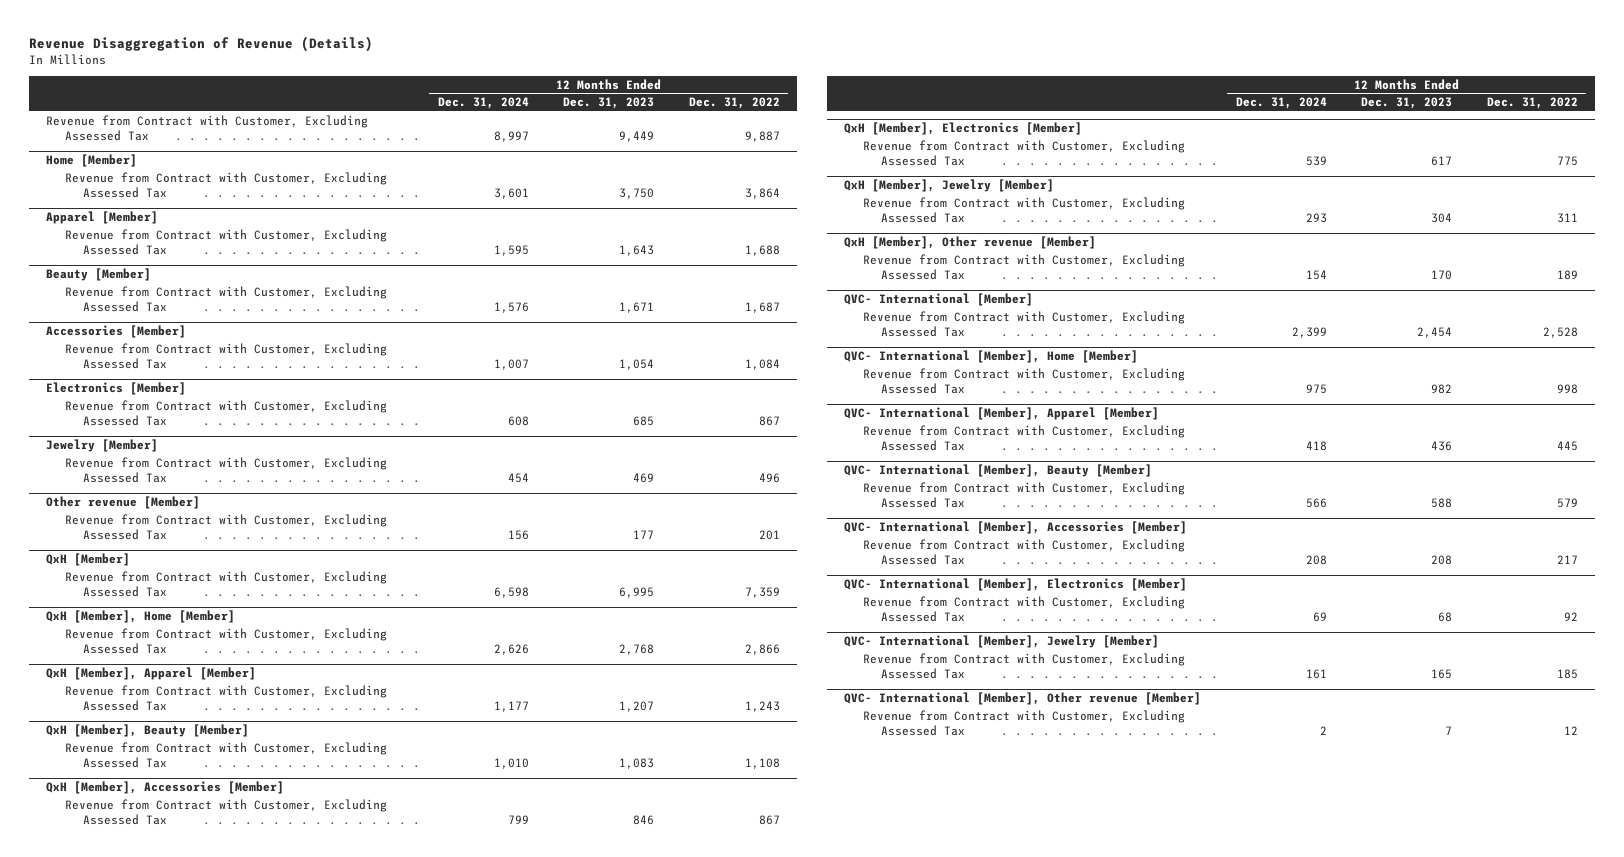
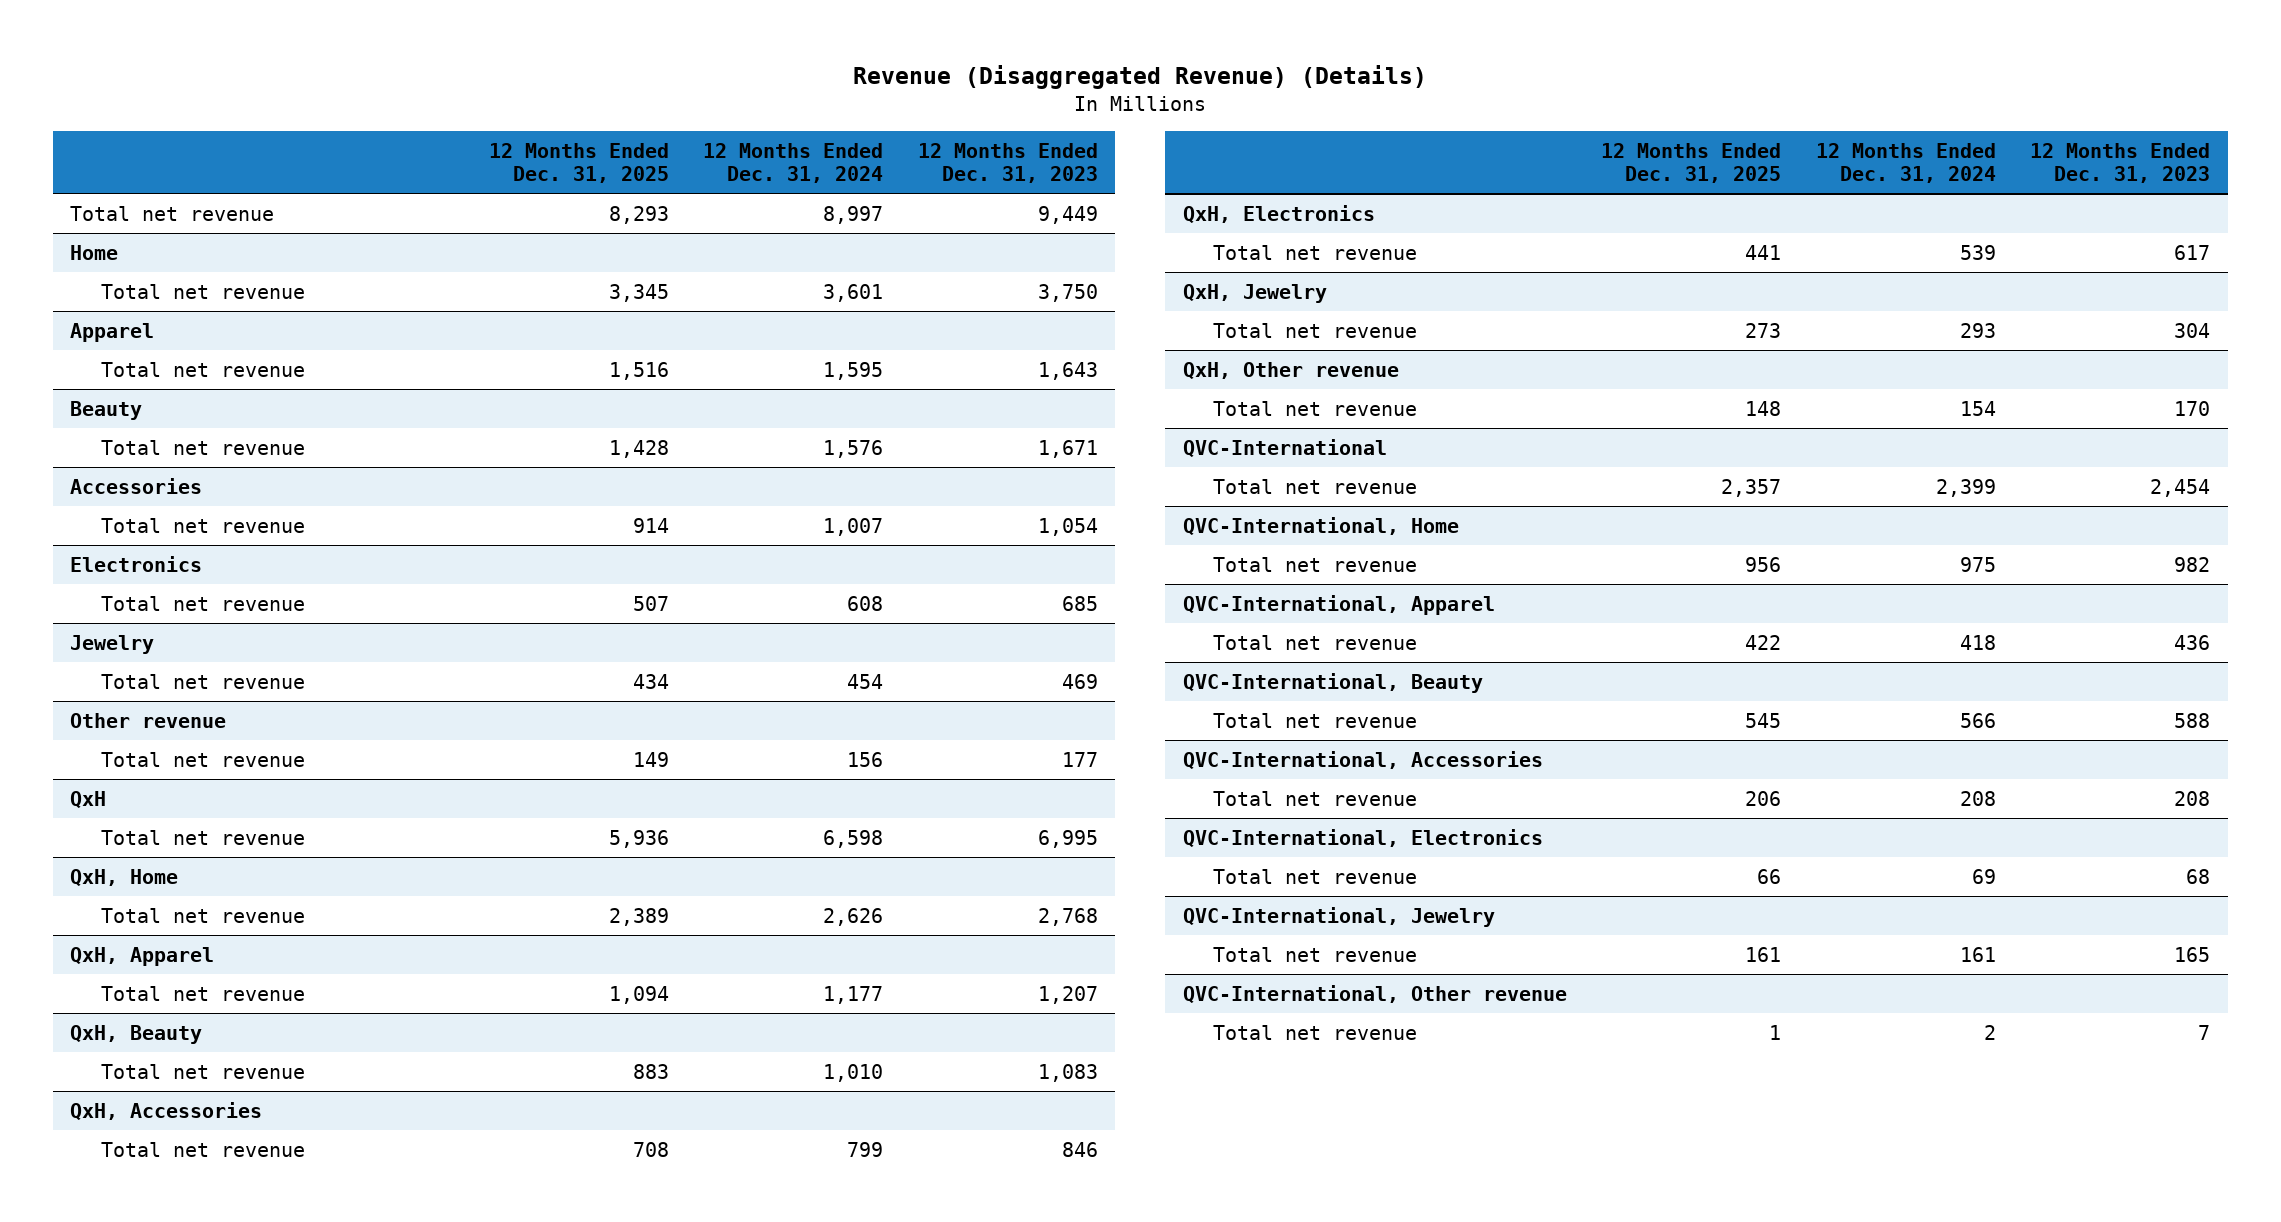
- Revenue Disaggregation of Revenue (Details)
+ Revenue (Disaggregated Revenue) (Details)
- | 12 Months Ended Dec. 31, 2024 | 12 Months Ended Dec. 31, 2023 | 12 Months Ended Dec. 31, 2022
+ | 12 Months Ended Dec. 31, 2025 | 12 Months Ended Dec. 31, 2024 | 12 Months Ended Dec. 31, 2023
- Revenue from Contract with Customer, Excluding Assessed Tax | 8,997 | 9,449 | 9,887
- Home [Member]
- Revenue from Contract with Customer, Excluding Assessed Tax | 3,601 | 3,750 | 3,864
- Apparel [Member]
- Revenue from Contract with Customer, Excluding Assessed Tax | 1,595 | 1,643 | 1,688
- Beauty [Member]
- Revenue from Contract with Customer, Excluding Assessed Tax | 1,576 | 1,671 | 1,687
- Accessories [Member]
- Revenue from Contract with Customer, Excluding Assessed Tax | 1,007 | 1,054 | 1,084
- Electronics [Member]
- Revenue from Contract with Customer, Excluding Assessed Tax | 608 | 685 | 867
- Jewelry [Member]
- Revenue from Contract with Customer, Excluding Assessed Tax | 454 | 469 | 496
- Other revenue [Member]
- Revenue from Contract with Customer, Excluding Assessed Tax | 156 | 177 | 201
- QxH [Member]
- Revenue from Contract with Customer, Excluding Assessed Tax | 6,598 | 6,995 | 7,359
- QxH [Member], Home [Member]
- Revenue from Contract with Customer, Excluding Assessed Tax | 2,626 | 2,768 | 2,866
- QxH [Member], Apparel [Member]
- Revenue from Contract with Customer, Excluding Assessed Tax | 1,177 | 1,207 | 1,243
- QxH [Member], Beauty [Member]
- Revenue from Contract with Customer, Excluding Assessed Tax | 1,010 | 1,083 | 1,108
- QxH [Member], Accessories [Member]
- Revenue from Contract with Customer, Excluding Assessed Tax | 799 | 846 | 867
- QxH [Member], Electronics [Member]
- Revenue from Contract with Customer, Excluding Assessed Tax | 539 | 617 | 775
- QxH [Member], Jewelry [Member]
- Revenue from Contract with Customer, Excluding Assessed Tax | 293 | 304 | 311
- QxH [Member], Other revenue [Member]
- Revenue from Contract with Customer, Excluding Assessed Tax | 154 | 170 | 189
- QVC- International [Member]
- Revenue from Contract with Customer, Excluding Assessed Tax | 2,399 | 2,454 | 2,528
- QVC- International [Member], Home [Member]
- Revenue from Contract with Customer, Excluding Assessed Tax | 975 | 982 | 998
- QVC- International [Member], Apparel [Member]
- Revenue from Contract with Customer, Excluding Assessed Tax | 418 | 436 | 445
- QVC- International [Member], Beauty [Member]
- Revenue from Contract with Customer, Excluding Assessed Tax | 566 | 588 | 579
- QVC- International [Member], Accessories [Member]
- Revenue from Contract with Customer, Excluding Assessed Tax | 208 | 208 | 217
- QVC- International [Member], Electronics [Member]
- Revenue from Contract with Customer, Excluding Assessed Tax | 69 | 68 | 92
- QVC- International [Member], Jewelry [Member]
- Revenue from Contract with Customer, Excluding Assessed Tax | 161 | 165 | 185
- QVC- International [Member], Other revenue [Member]
- Revenue from Contract with Customer, Excluding Assessed Tax | 2 | 7 | 12
+ Total net revenue | 8,293 | 8,997 | 9,449
+ Home
+ Total net revenue | 3,345 | 3,601 | 3,750
+ Apparel
+ Total net revenue | 1,516 | 1,595 | 1,643
+ Beauty
+ Total net revenue | 1,428 | 1,576 | 1,671
+ Accessories
+ Total net revenue | 914 | 1,007 | 1,054
+ Electronics
+ Total net revenue | 507 | 608 | 685
+ Jewelry
+ Total net revenue | 434 | 454 | 469
+ Other revenue
+ Total net revenue | 149 | 156 | 177
+ QxH
+ Total net revenue | 5,936 | 6,598 | 6,995
+ QxH, Home
+ Total net revenue | 2,389 | 2,626 | 2,768
+ QxH, Apparel
+ Total net revenue | 1,094 | 1,177 | 1,207
+ QxH, Beauty
+ Total net revenue | 883 | 1,010 | 1,083
+ QxH, Accessories
+ Total net revenue | 708 | 799 | 846
+ QxH, Electronics
+ Total net revenue | 441 | 539 | 617
+ QxH, Jewelry
+ Total net revenue | 273 | 293 | 304
+ QxH, Other revenue
+ Total net revenue | 148 | 154 | 170
+ QVC-International
+ Total net revenue | 2,357 | 2,399 | 2,454
+ QVC-International, Home
+ Total net revenue | 956 | 975 | 982
+ QVC-International, Apparel
+ Total net revenue | 422 | 418 | 436
+ QVC-International, Beauty
+ Total net revenue | 545 | 566 | 588
+ QVC-International, Accessories
+ Total net revenue | 206 | 208 | 208
+ QVC-International, Electronics
+ Total net revenue | 66 | 69 | 68
+ QVC-International, Jewelry
+ Total net revenue | 161 | 161 | 165
+ QVC-International, Other revenue
+ Total net revenue | 1 | 2 | 7

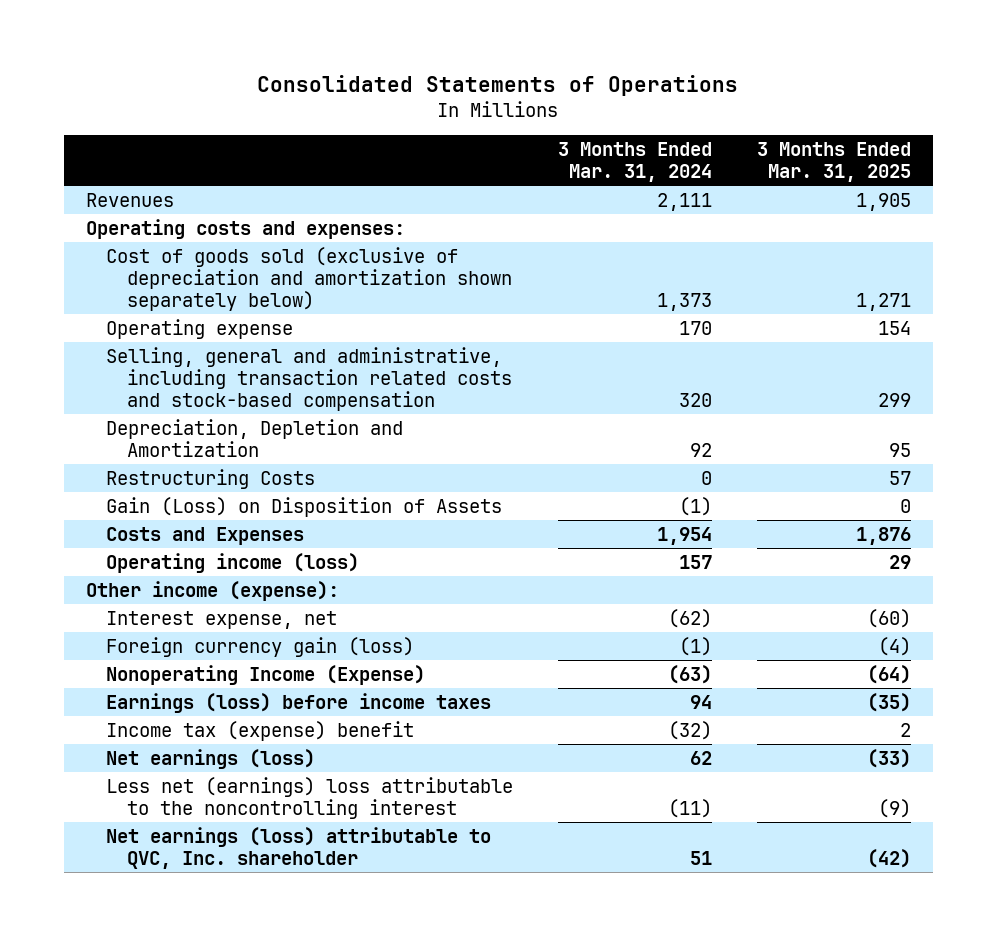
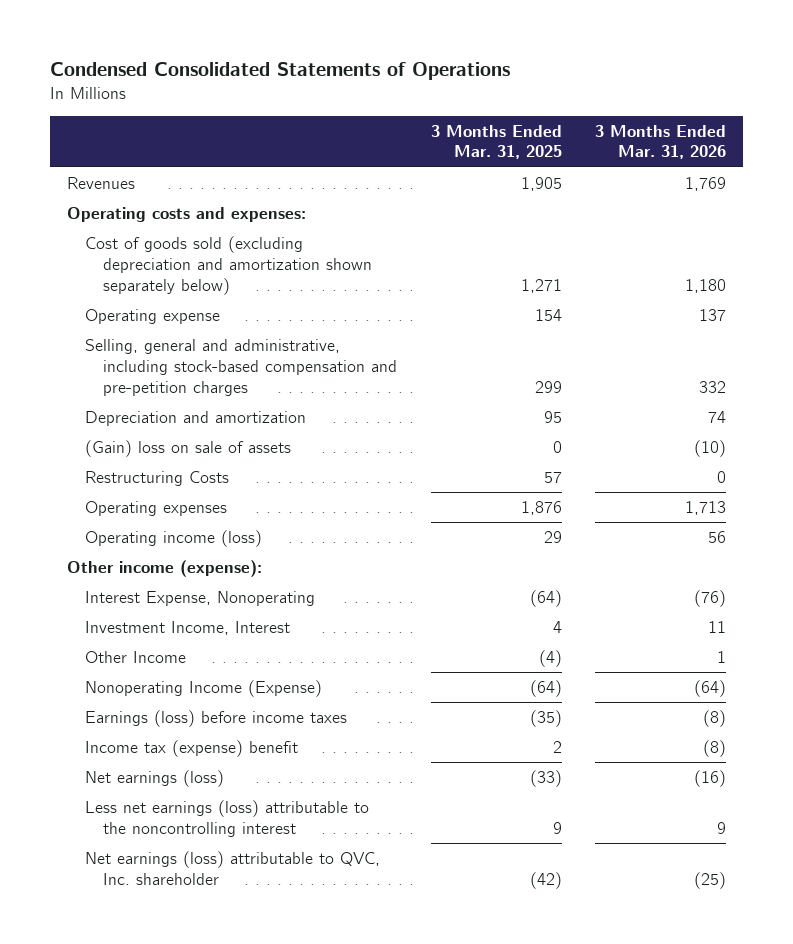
- Consolidated Statements of Operations
+ Condensed Consolidated Statements of Operations
- | 3 Months Ended Mar. 31, 2024 | 3 Months Ended Mar. 31, 2025
+ | 3 Months Ended Mar. 31, 2025 | 3 Months Ended Mar. 31, 2026
- Cost of goods sold (exclusive of depreciation and amortization shown separately below) | 1,373 | 1,271
+ Cost of goods sold (excluding depreciation and amortization shown separately below) | 1,271 | 1,180
- Selling, general and administrative, including transaction related costs and stock-based compensation | 320 | 299
- Depreciation, Depletion and Amortization | 92 | 95
+ Selling, general and administrative, including stock-based compensation and pre-petition charges | 299 | 332
+ Depreciation and amortization | 95 | 74
+ (Gain) loss on sale of assets | 0 | (10)
- Gain (Loss) on Disposition of Assets | (1) | 0
- Costs and Expenses | 1,954 | 1,876
+ Operating expenses | 1,876 | 1,713
- Interest expense, net | (62) | (60)
- Foreign currency gain (loss) | (1) | (4)
+ Interest Expense, Nonoperating | (64) | (76)
+ Investment Income, Interest | 4 | 11
+ Other Income | (4) | 1
- Less net (earnings) loss attributable to the noncontrolling interest | (11) | (9)
+ Less net earnings (loss) attributable to the noncontrolling interest | 9 | 9

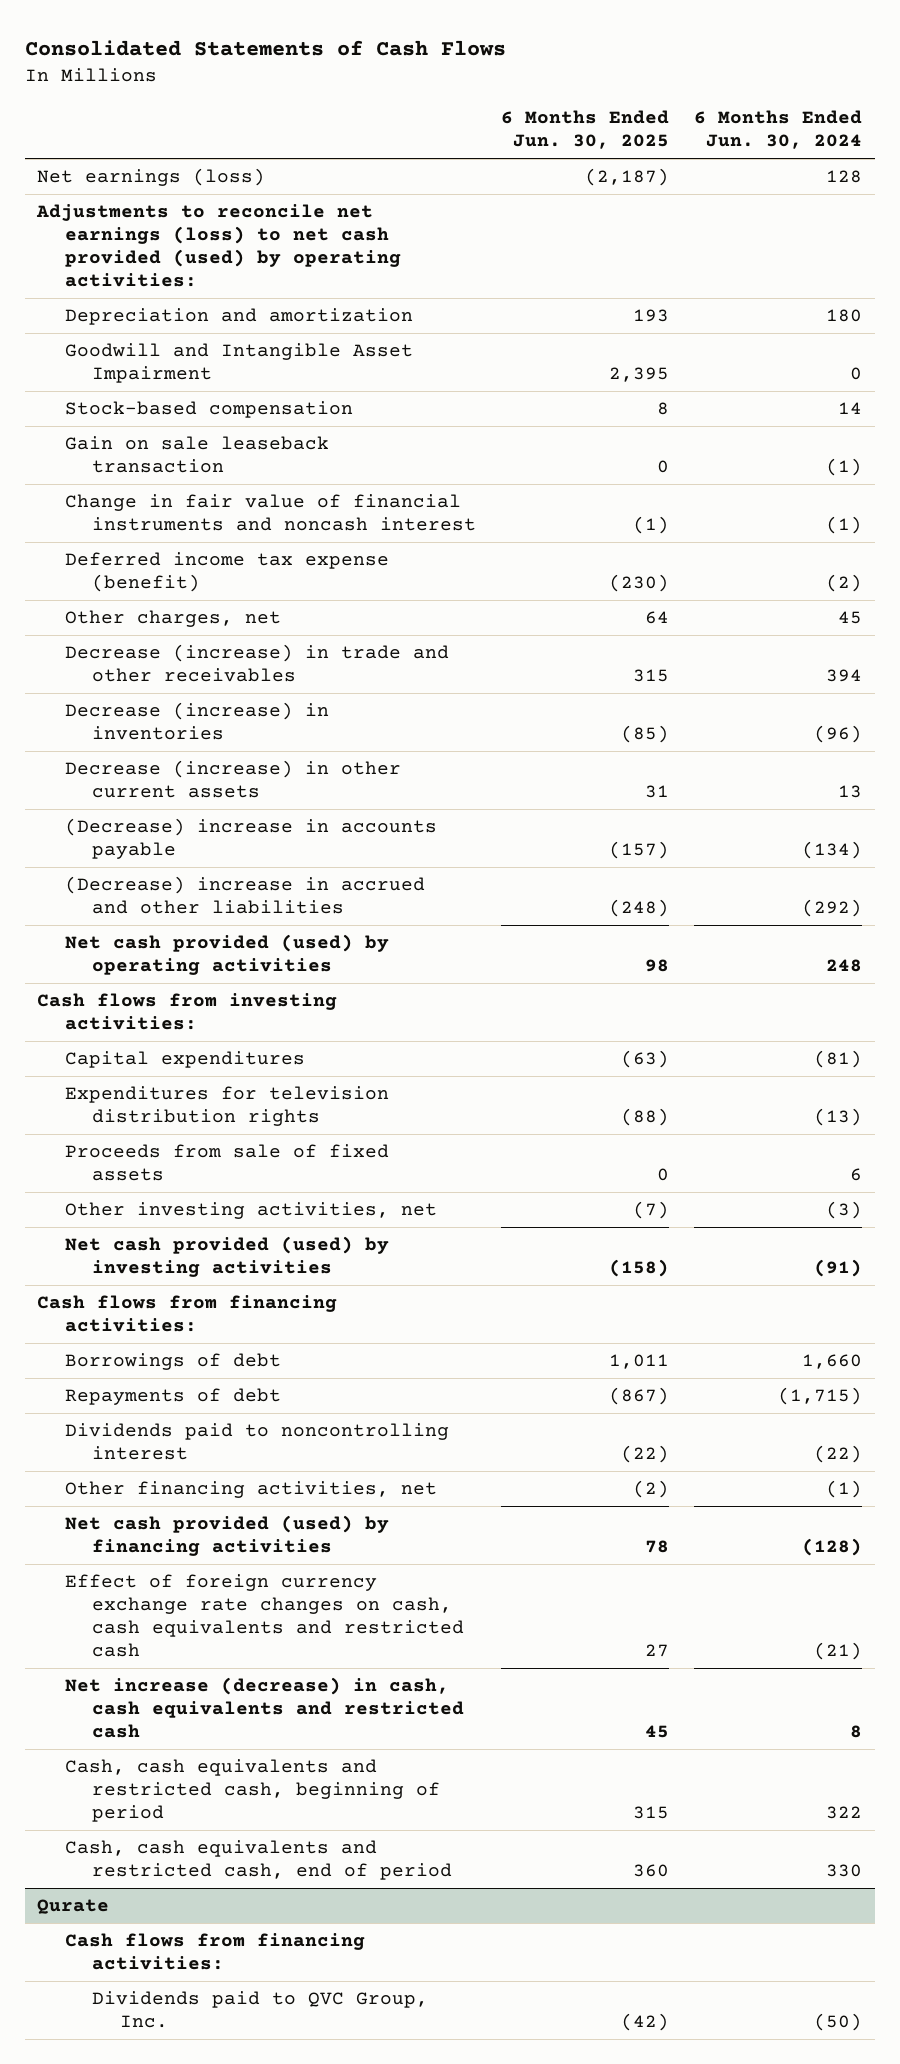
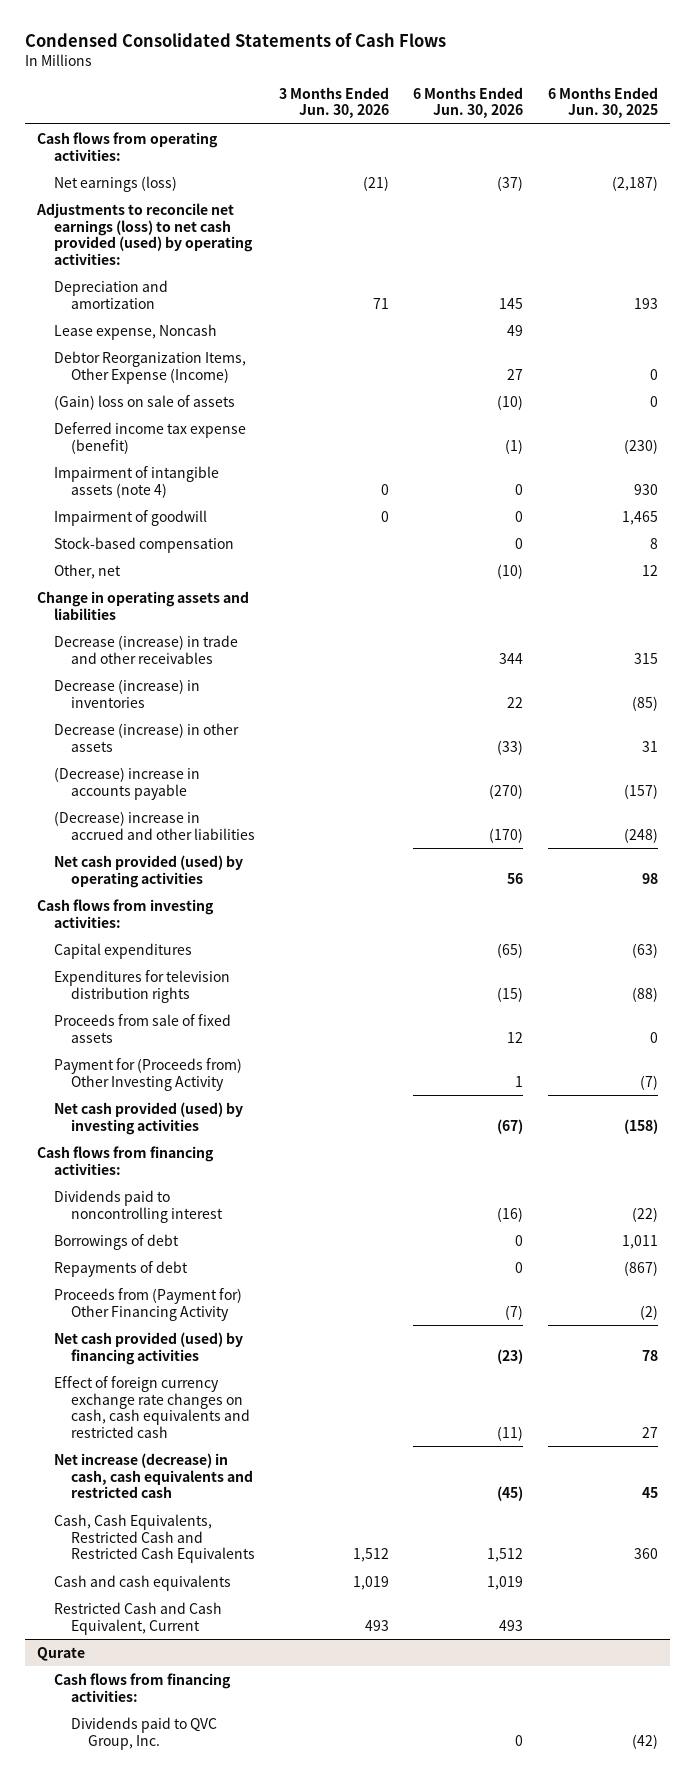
- Consolidated Statements of Cash Flows
+ Condensed Consolidated Statements of Cash Flows
- | 6 Months Ended Jun. 30, 2025 | 6 Months Ended Jun. 30, 2024
+ | 3 Months Ended Jun. 30, 2026 | 6 Months Ended Jun. 30, 2026 | 6 Months Ended Jun. 30, 2025
+ Cash flows from operating activities:
- Goodwill and Intangible Asset Impairment | 2,395 | 0
- Gain on sale leaseback transaction | 0 | (1)
- Change in fair value of financial instruments and noncash interest | (1) | (1)
+ Lease expense, Noncash | | 49 |
+ Debtor Reorganization Items, Other Expense (Income) | | 27 | 0
+ (Gain) loss on sale of assets | | (10) | 0
- Other charges, net | 64 | 45
+ Impairment of intangible assets (note 4) | 0 | 0 | 930
+ Impairment of goodwill | 0 | 0 | 1,465
moved down: Stock-based compensation | | 0 | 8
+ Other, net | | (10) | 12
+ Change in operating assets and liabilities
- Decrease (increase) in other current assets | 31 | 13
+ Decrease (increase) in other assets | | (33) | 31
- Other investing activities, net | (7) | (3)
+ Payment for (Proceeds from) Other Investing Activity | | 1 | (7)
moved up: Dividends paid to noncontrolling interest | | (16) | (22)
- Other financing activities, net | (2) | (1)
+ Proceeds from (Payment for) Other Financing Activity | | (7) | (2)
- Cash, cash equivalents and restricted cash, beginning of period | 315 | 322
- Cash, cash equivalents and restricted cash, end of period | 360 | 330
+ Cash, Cash Equivalents, Restricted Cash and Restricted Cash Equivalents | 1,512 | 1,512 | 360
+ Cash and cash equivalents | 1,019 | 1,019 |
+ Restricted Cash and Cash Equivalent, Current | 493 | 493 |

